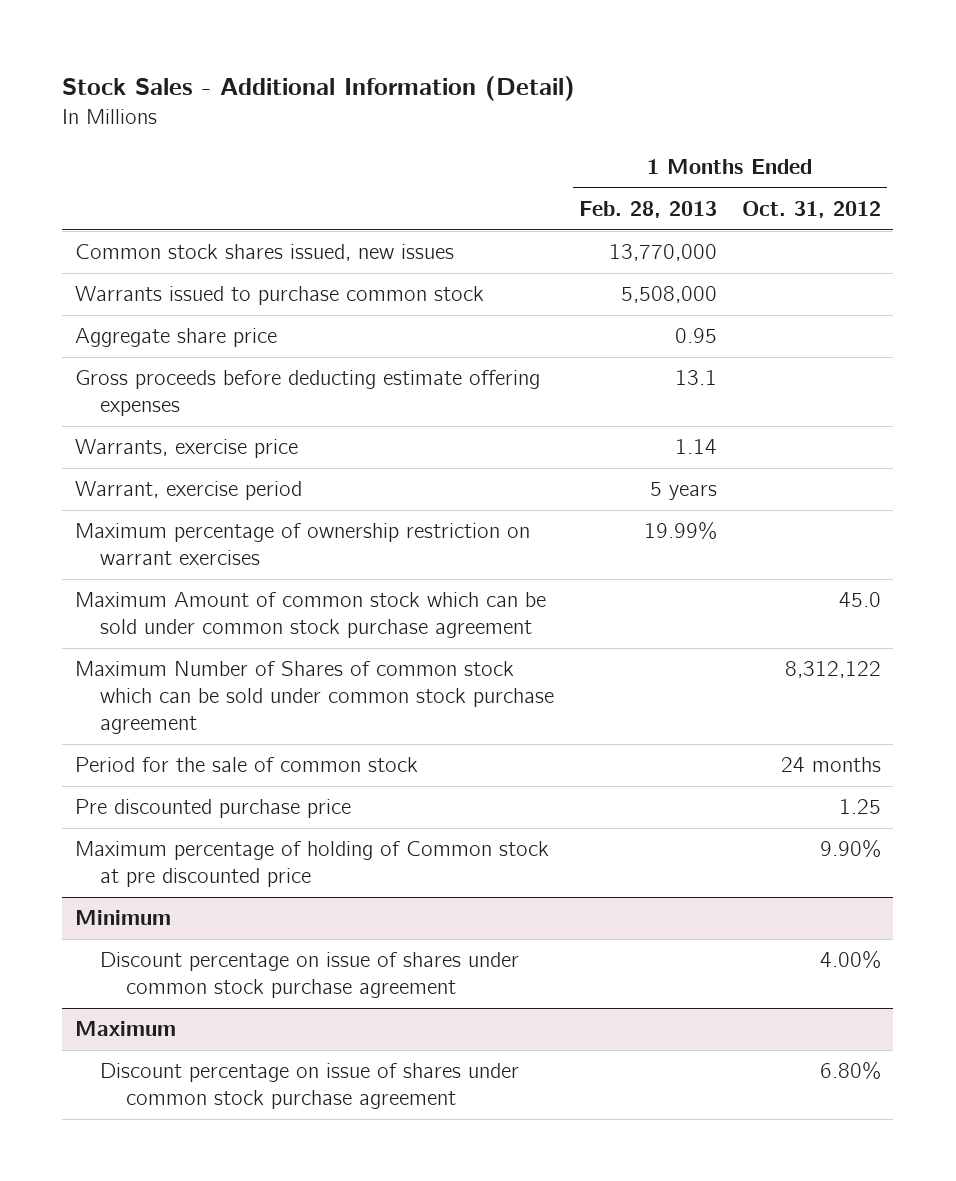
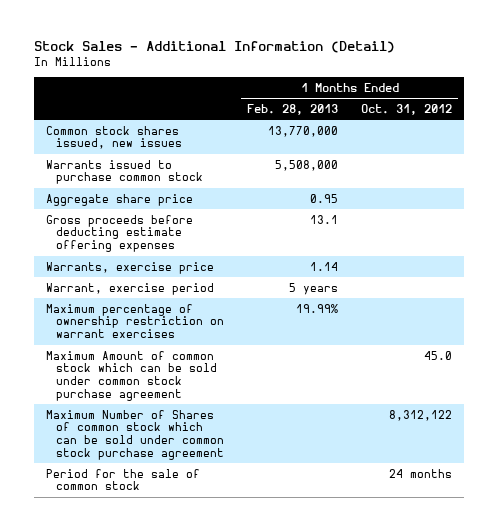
- Pre discounted purchase price | | 1.25
- Maximum percentage of holding of Common stock at pre discounted price | | 9.90%
- Minimum
- Discount percentage on issue of shares under common stock purchase agreement | | 4.00%
- Maximum
- Discount percentage on issue of shares under common stock purchase agreement | | 6.80%

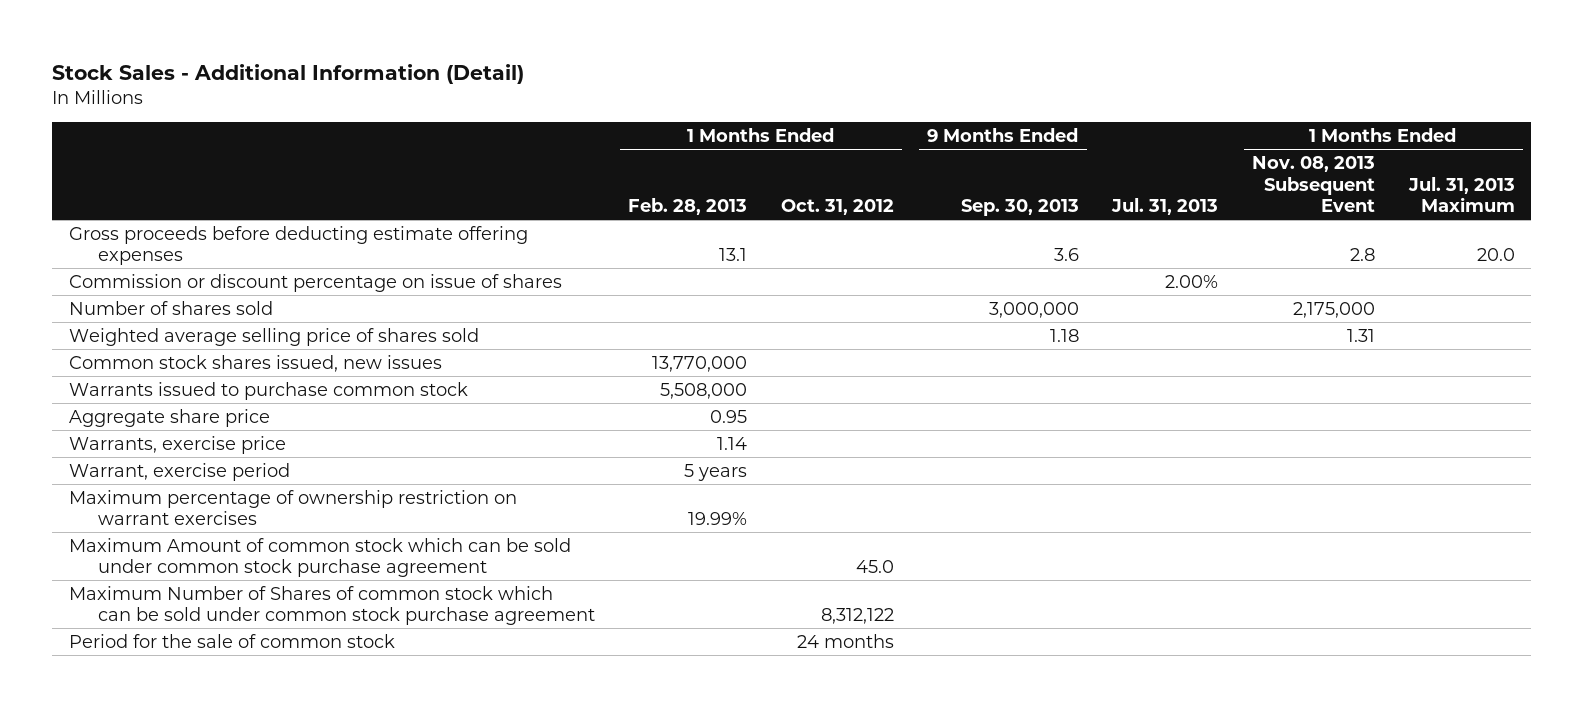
- | 1 Months Ended Feb. 28, 2013 | 1 Months Ended Oct. 31, 2012
+ | 1 Months Ended Feb. 28, 2013 | 1 Months Ended Oct. 31, 2012 | 9 Months Ended Sep. 30, 2013 | Jul. 31, 2013 | 1 Months Ended Nov. 08, 2013 Subsequent Event | 1 Months Ended Jul. 31, 2013 Maximum
moved up: Gross proceeds before deducting estimate offering expenses | 13.1 | | 3.6 | | 2.8 | 20.0
+ Commission or discount percentage on issue of shares | | | | 2.00% | |
+ Number of shares sold | | | 3,000,000 | | 2,175,000 |
+ Weighted average selling price of shares sold | | | 1.18 | | 1.31 |

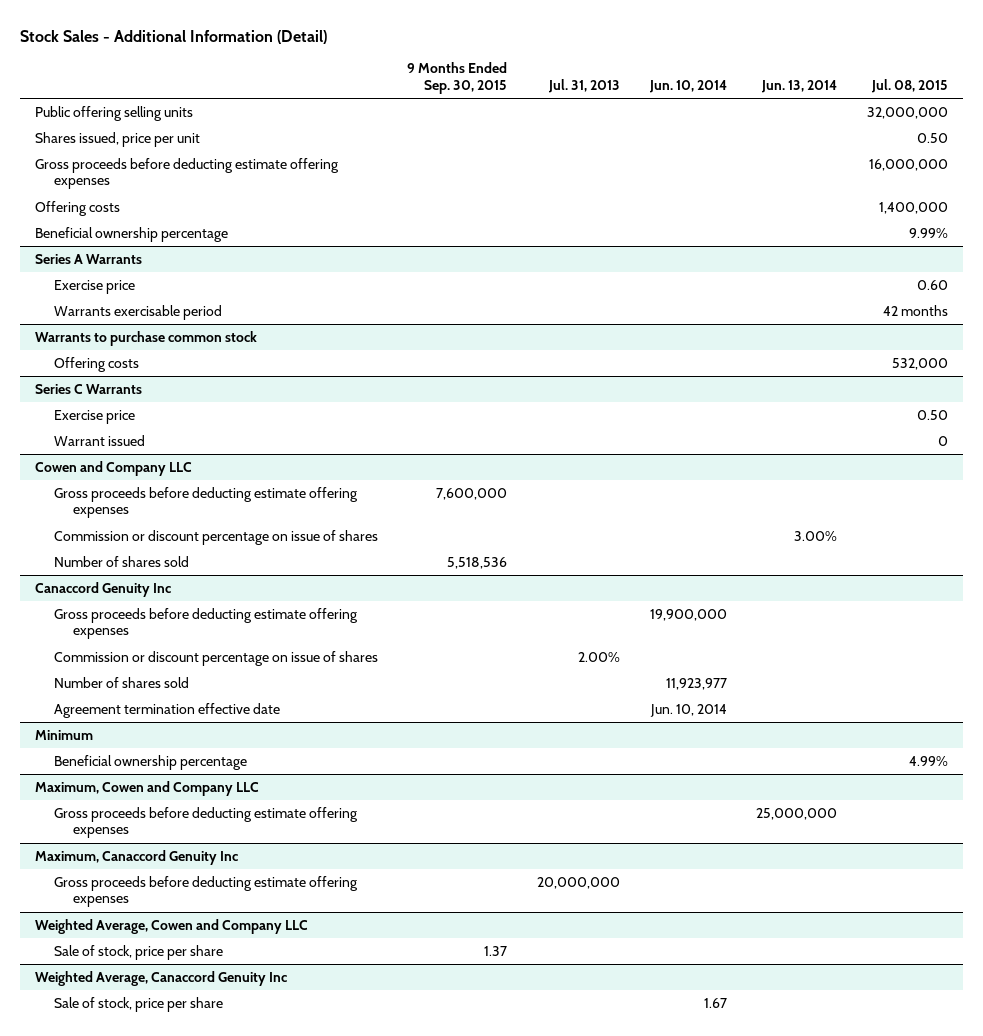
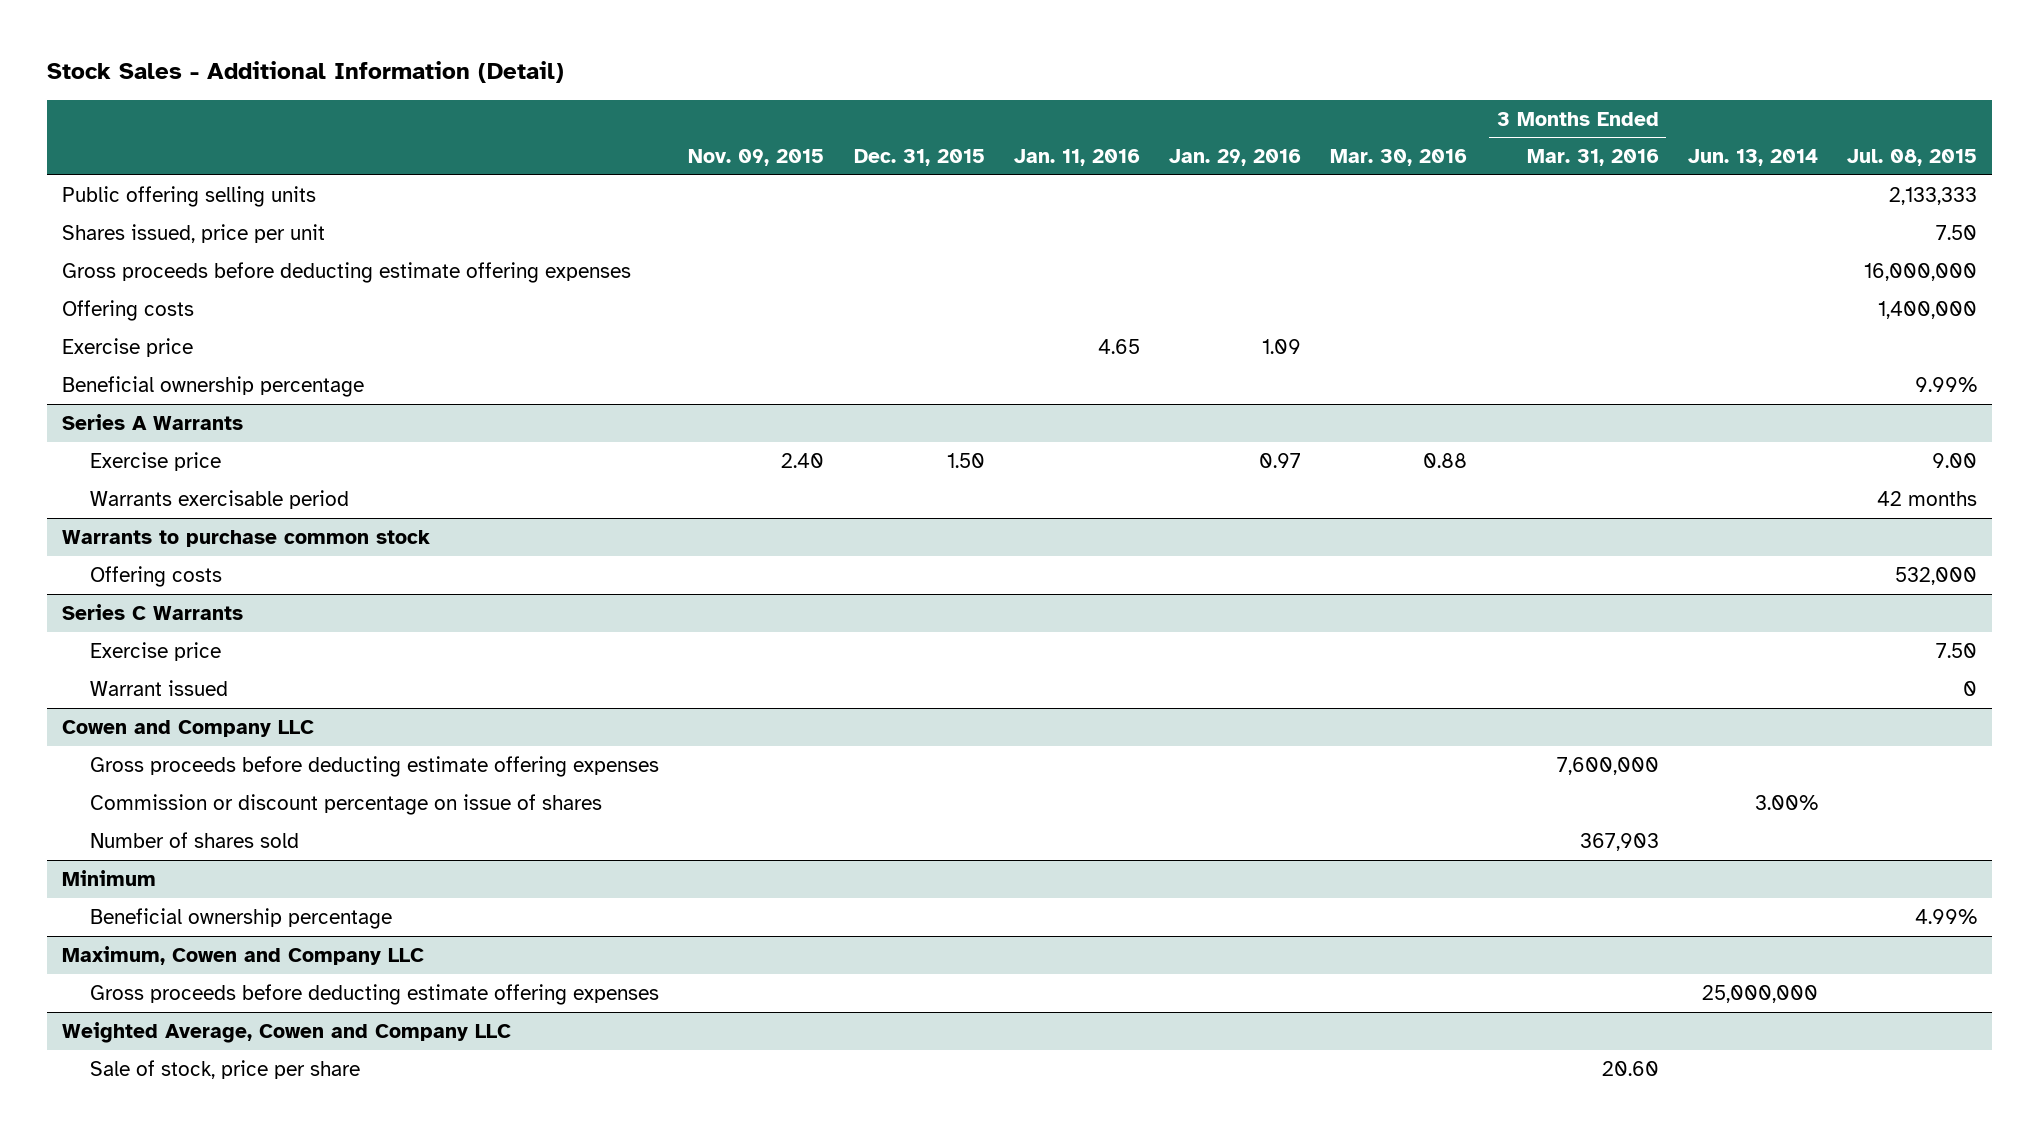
- | 9 Months Ended Sep. 30, 2015 | Jul. 31, 2013 | Jun. 10, 2014 | Jun. 13, 2014 | Jul. 08, 2015
+ | Nov. 09, 2015 | Dec. 31, 2015 | Jan. 11, 2016 | Jan. 29, 2016 | Mar. 30, 2016 | 3 Months Ended Mar. 31, 2016 | Jun. 13, 2014 | Jul. 08, 2015
- Public offering selling units | | | | | 32,000,000
- Shares issued, price per unit | | | | | 0.50
+ Public offering selling units | | | | | | | | 2,133,333
+ Shares issued, price per unit | | | | | | | | 7.50
+ Exercise price | | | 4.65 | 1.09 | | | |
@ Series A Warrants
- Exercise price | | | | | 0.60
+ Exercise price | 2.40 | 1.50 | | 0.97 | 0.88 | | | 9.00
@ Series C Warrants
- Exercise price | | | | | 0.50
+ Exercise price | | | | | | | | 7.50
- Canaccord Genuity Inc
- Gross proceeds before deducting estimate offering expenses | | | 19,900,000 | |
- Commission or discount percentage on issue of shares | | 2.00% | | |
- Number of shares sold | | | 11,923,977 | |
- Agreement termination effective date | | | Jun. 10, 2014 | |
- Maximum, Canaccord Genuity Inc
- Gross proceeds before deducting estimate offering expenses | | 20,000,000 | | |
- Weighted Average, Canaccord Genuity Inc
- Sale of stock, price per share | | | 1.67 | |

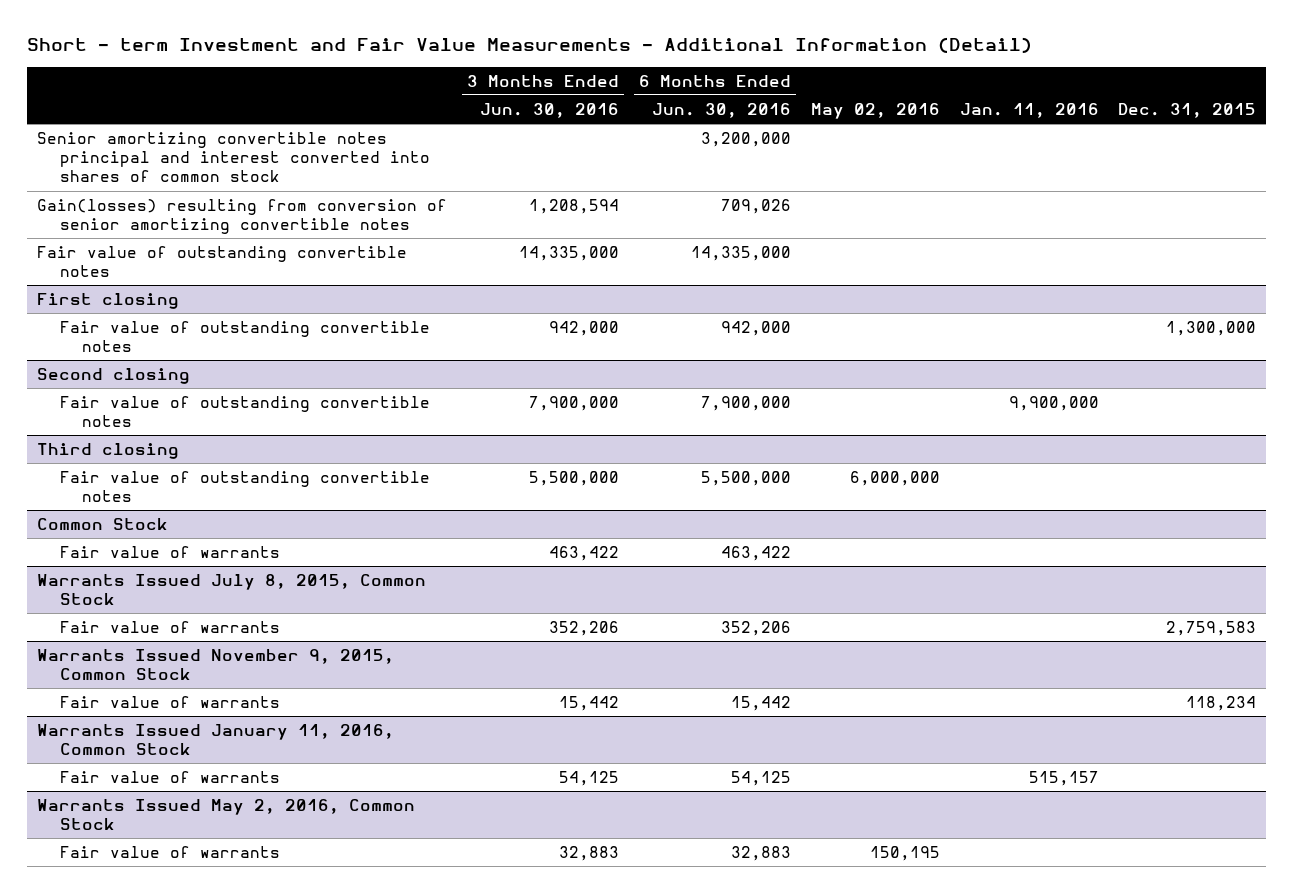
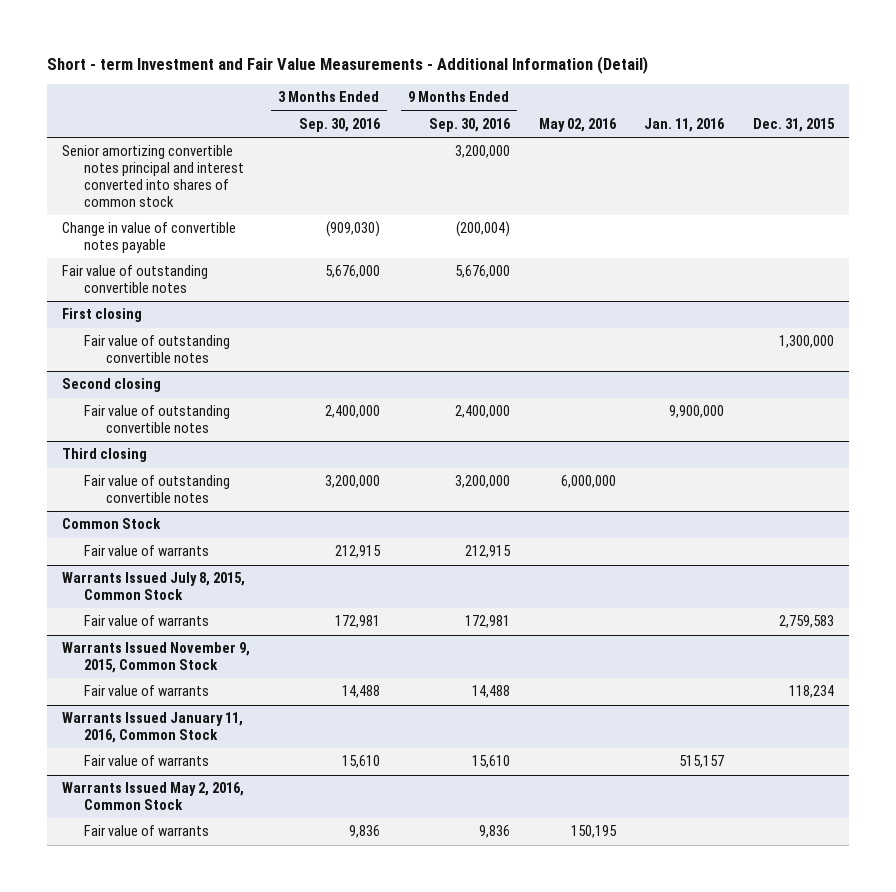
- | 3 Months Ended Jun. 30, 2016 | 6 Months Ended Jun. 30, 2016 | May 02, 2016 | Jan. 11, 2016 | Dec. 31, 2015
+ | 3 Months Ended Sep. 30, 2016 | 9 Months Ended Sep. 30, 2016 | May 02, 2016 | Jan. 11, 2016 | Dec. 31, 2015
- Gain(losses) resulting from conversion of senior amortizing convertible notes | 1,208,594 | 709,026 | | |
+ Change in value of convertible notes payable | (909,030) | (200,004) | | |

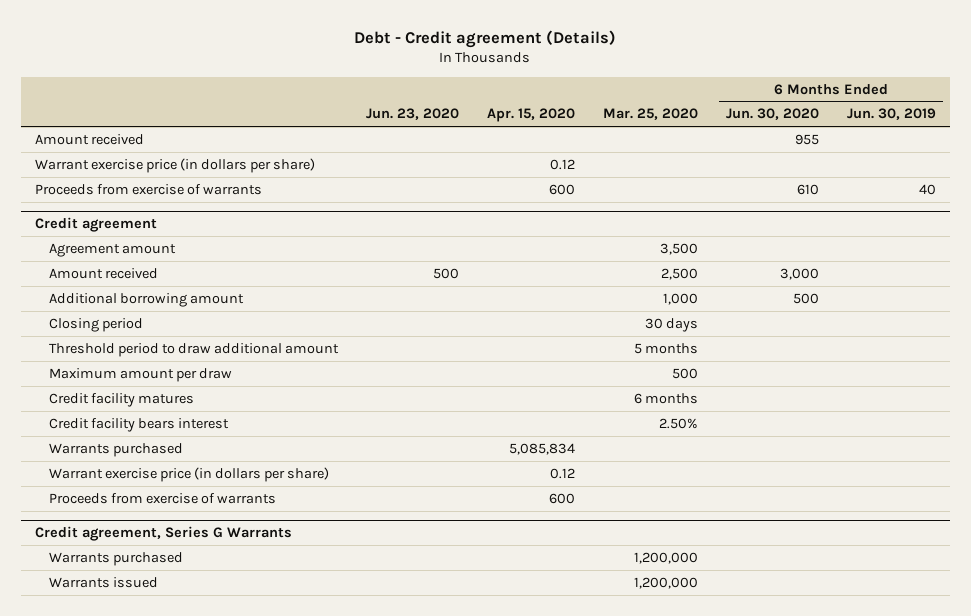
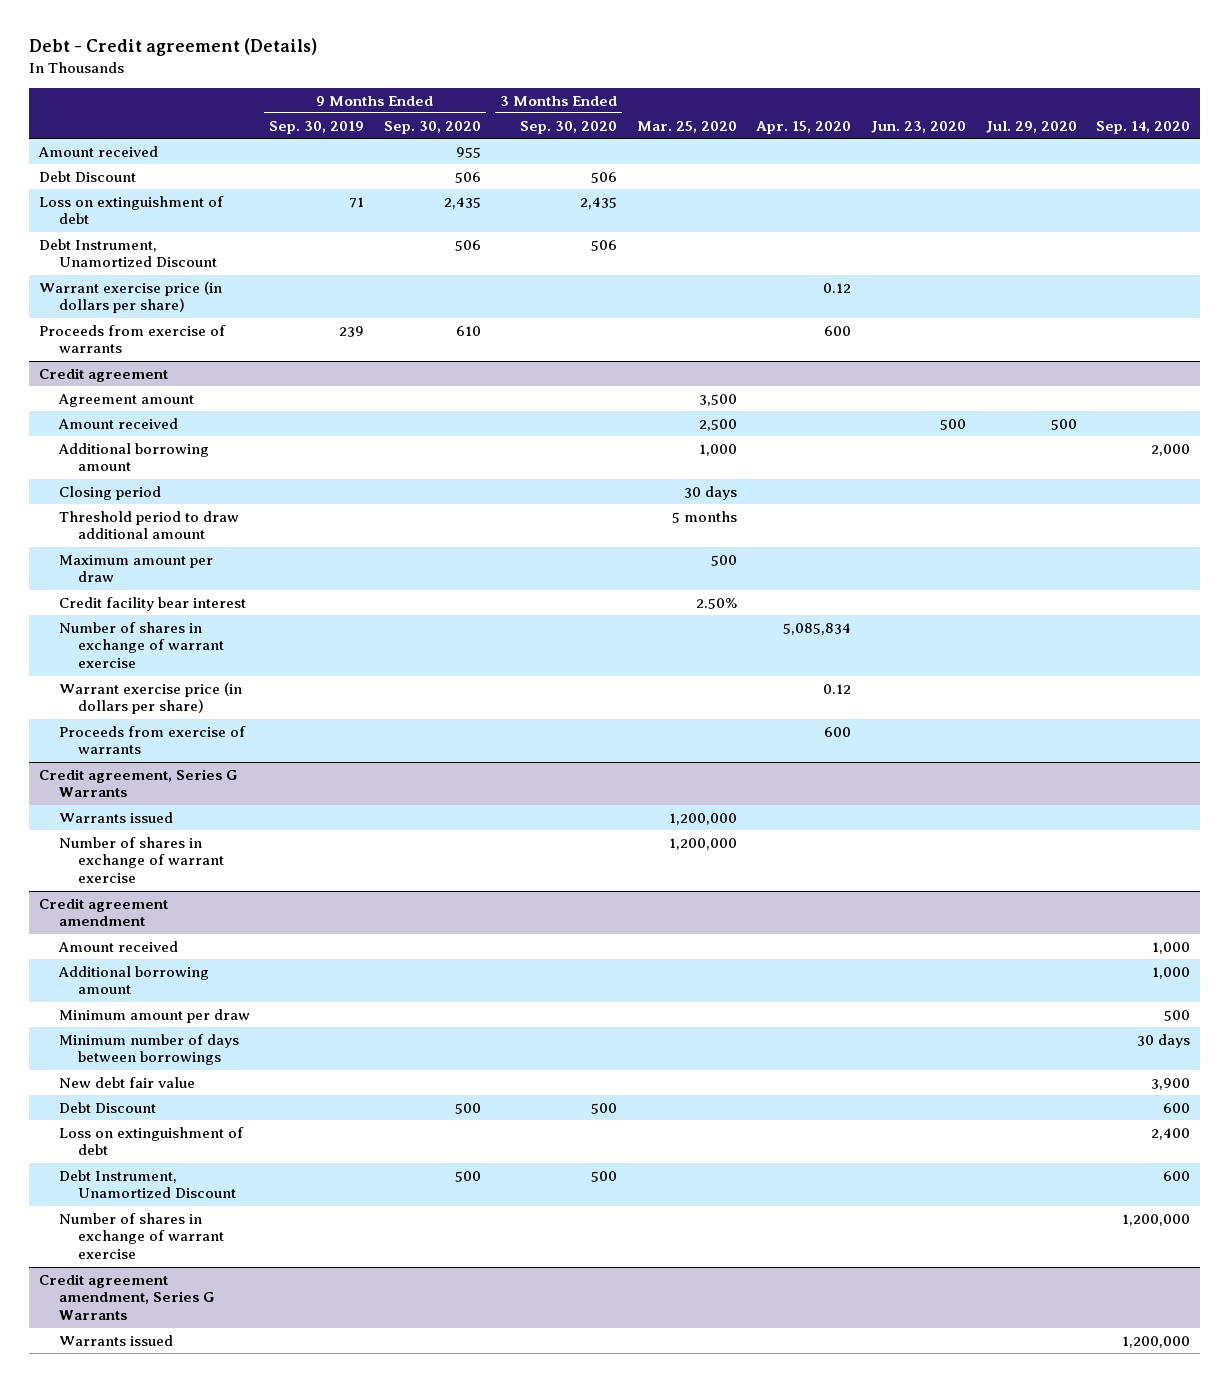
- | Jun. 23, 2020 | Apr. 15, 2020 | Mar. 25, 2020 | 6 Months Ended Jun. 30, 2020 | 6 Months Ended Jun. 30, 2019
+ | 9 Months Ended Sep. 30, 2019 | 9 Months Ended Sep. 30, 2020 | 3 Months Ended Sep. 30, 2020 | Mar. 25, 2020 | Apr. 15, 2020 | Jun. 23, 2020 | Jul. 29, 2020 | Sep. 14, 2020
+ Debt Discount | | 506 | 506 | | | | |
+ Loss on extinguishment of debt | 71 | 2,435 | 2,435 | | | | |
+ Debt Instrument, Unamortized Discount | | 506 | 506 | | | | |
@ Credit agreement
- Credit facility matures | | | 6 months | |
- Credit facility bears interest | | | 2.50% | |
- Warrants purchased | | 5,085,834 | | |
+ Credit facility bear interest | | | | 2.50% | | | |
+ Number of shares in exchange of warrant exercise | | | | | 5,085,834 | | |
@ Credit agreement, Series G Warrants
- Warrants purchased | | | 1,200,000 | |
+ Number of shares in exchange of warrant exercise | | | | 1,200,000 | | | |
+ Credit agreement amendment
+ Amount received | | | | | | | | 1,000
+ Additional borrowing amount | | | | | | | | 1,000
+ Minimum amount per draw | | | | | | | | 500
+ Minimum number of days between borrowings | | | | | | | | 30 days
+ New debt fair value | | | | | | | | 3,900
+ Debt Discount | | 500 | 500 | | | | | 600
+ Loss on extinguishment of debt | | | | | | | | 2,400
+ Debt Instrument, Unamortized Discount | | 500 | 500 | | | | | 600
+ Number of shares in exchange of warrant exercise | | | | | | | | 1,200,000
+ Credit agreement amendment, Series G Warrants
+ Warrants issued | | | | | | | | 1,200,000

